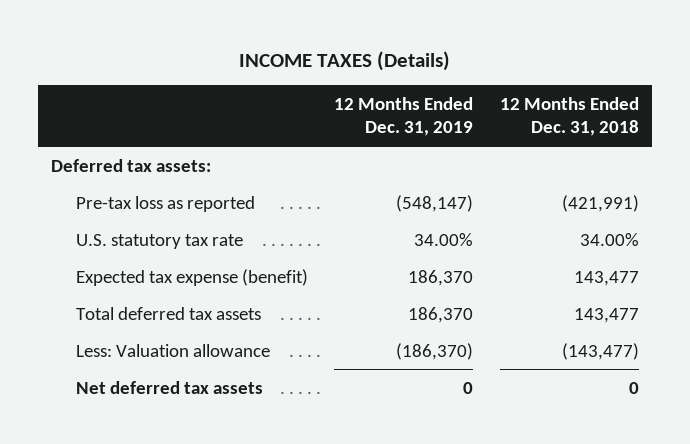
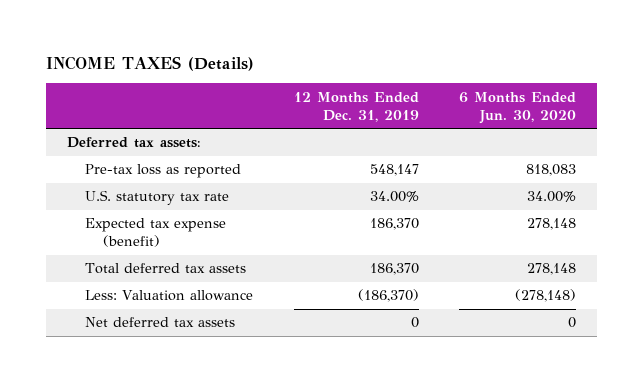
- | 12 Months Ended Dec. 31, 2019 | 12 Months Ended Dec. 31, 2018
+ | 12 Months Ended Dec. 31, 2019 | 6 Months Ended Jun. 30, 2020
- Pre-tax loss as reported | (548,147) | (421,991)
+ Pre-tax loss as reported | 548,147 | 818,083

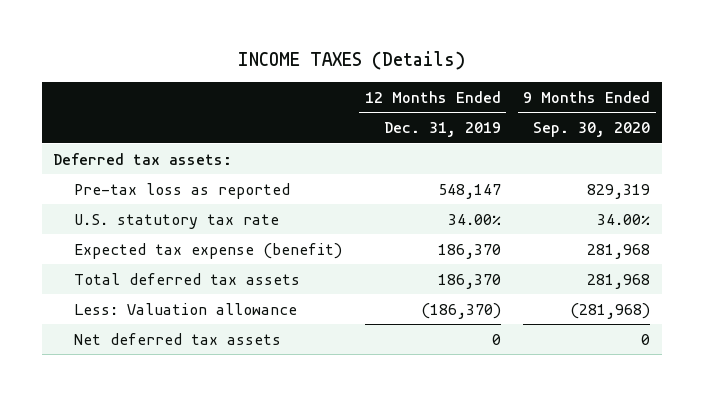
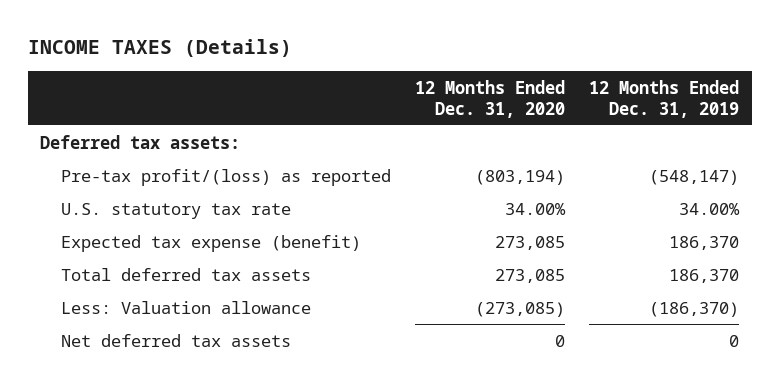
- | 12 Months Ended Dec. 31, 2019 | 9 Months Ended Sep. 30, 2020
+ | 12 Months Ended Dec. 31, 2020 | 12 Months Ended Dec. 31, 2019
- Pre-tax loss as reported | 548,147 | 829,319
+ Pre-tax profit/(loss) as reported | (803,194) | (548,147)

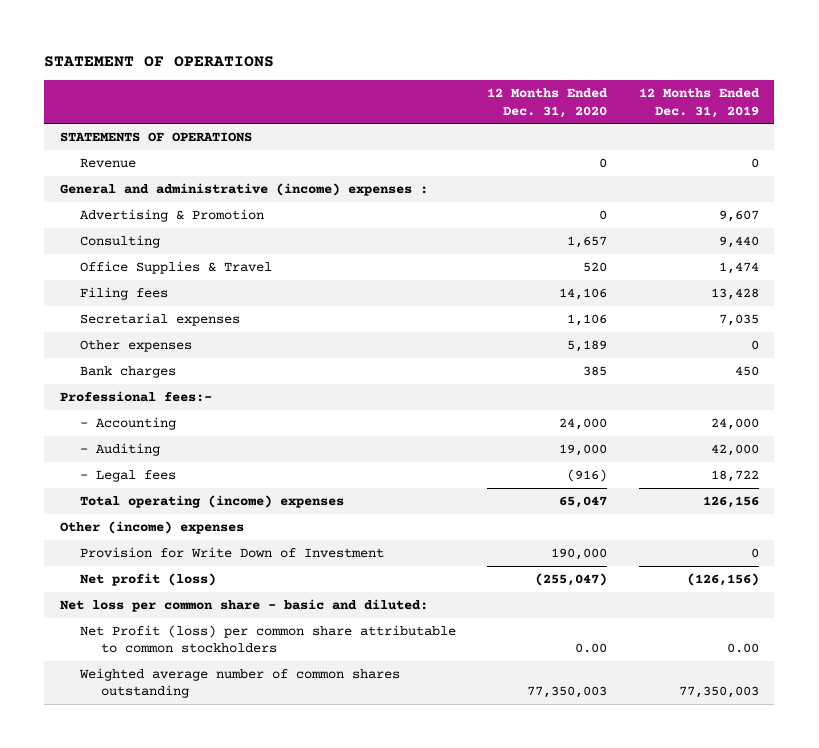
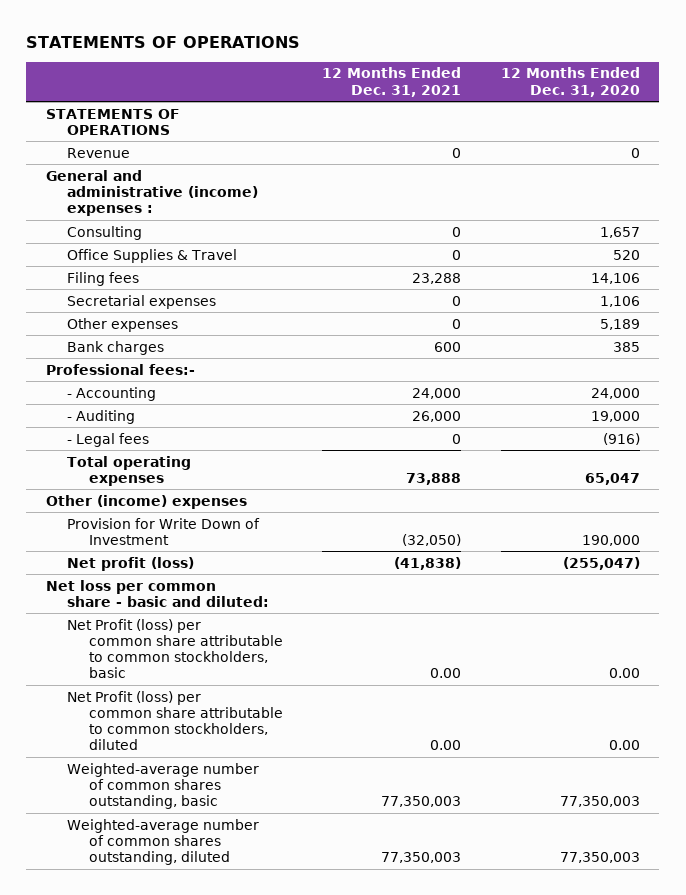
- STATEMENT OF OPERATIONS
+ STATEMENTS OF OPERATIONS
- | 12 Months Ended Dec. 31, 2020 | 12 Months Ended Dec. 31, 2019
+ | 12 Months Ended Dec. 31, 2021 | 12 Months Ended Dec. 31, 2020
- Advertising & Promotion | 0 | 9,607
- Total operating (income) expenses | 65,047 | 126,156
+ Total operating expenses | 73,888 | 65,047
- Net Profit (loss) per common share attributable to common stockholders | 0.00 | 0.00
- Weighted average number of common shares outstanding | 77,350,003 | 77,350,003
+ Net Profit (loss) per common share attributable to common stockholders, basic | 0.00 | 0.00
+ Net Profit (loss) per common share attributable to common stockholders, diluted | 0.00 | 0.00
+ Weighted-average number of common shares outstanding, basic | 77,350,003 | 77,350,003
+ Weighted-average number of common shares outstanding, diluted | 77,350,003 | 77,350,003

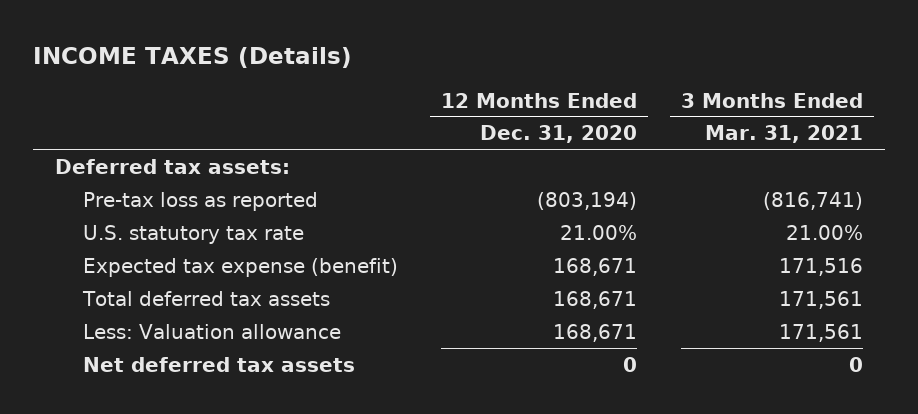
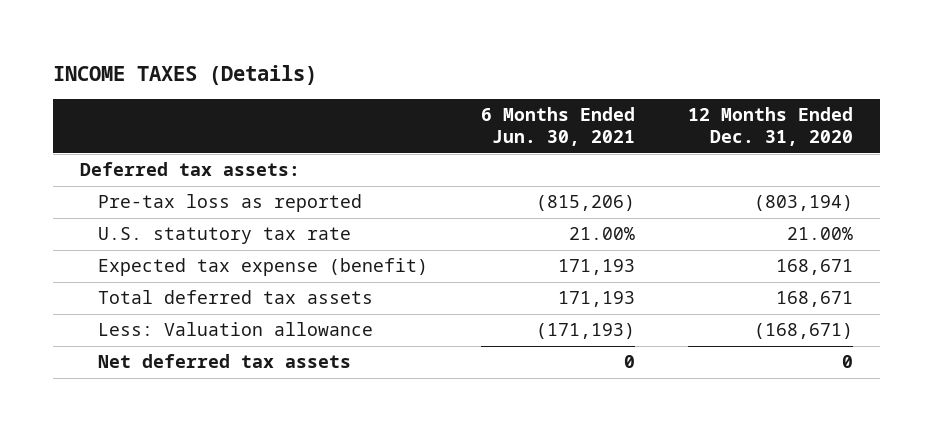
- | 12 Months Ended Dec. 31, 2020 | 3 Months Ended Mar. 31, 2021
+ | 6 Months Ended Jun. 30, 2021 | 12 Months Ended Dec. 31, 2020
- Less: Valuation allowance | 168,671 | 171,561
+ Less: Valuation allowance | (171,193) | (168,671)

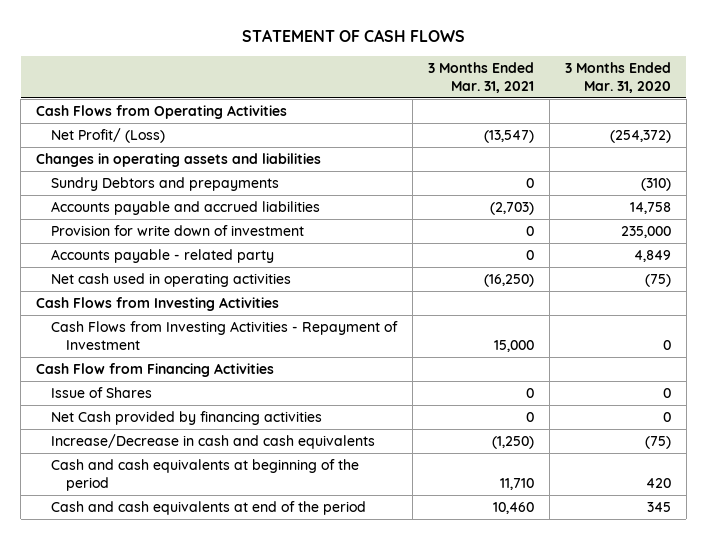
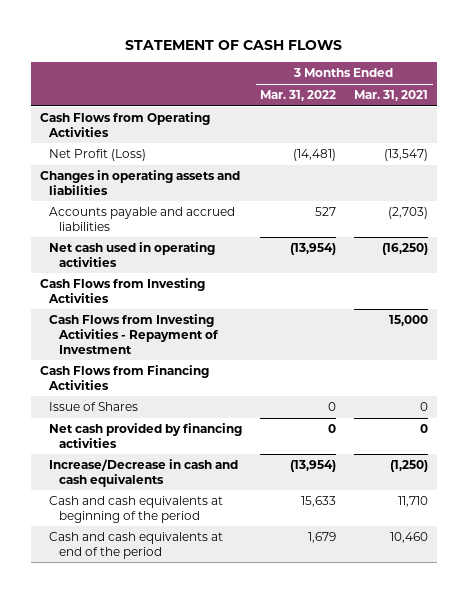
- | 3 Months Ended Mar. 31, 2021 | 3 Months Ended Mar. 31, 2020
+ | 3 Months Ended Mar. 31, 2022 | 3 Months Ended Mar. 31, 2021
- Net Profit/ (Loss) | (13,547) | (254,372)
+ Net Profit (Loss) | (14,481) | (13,547)
- Sundry Debtors and prepayments | 0 | (310)
- Provision for write down of investment | 0 | 235,000
- Accounts payable - related party | 0 | 4,849
- Cash Flow from Financing Activities
+ Cash Flows from Financing Activities
- Net Cash provided by financing activities | 0 | 0
+ Net cash provided by financing activities | 0 | 0

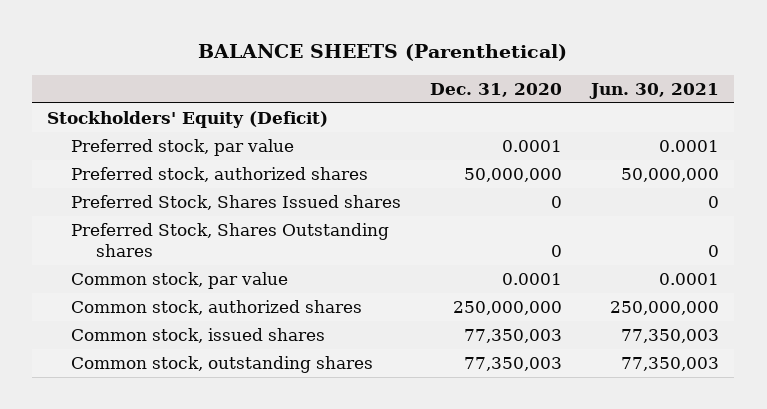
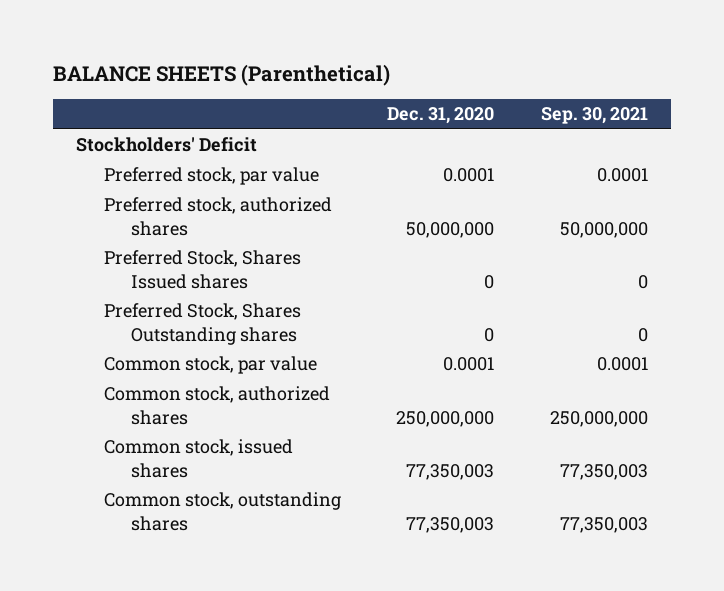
- | Dec. 31, 2020 | Jun. 30, 2021
+ | Dec. 31, 2020 | Sep. 30, 2021
- Stockholders' Equity (Deficit)
+ Stockholders' Deficit

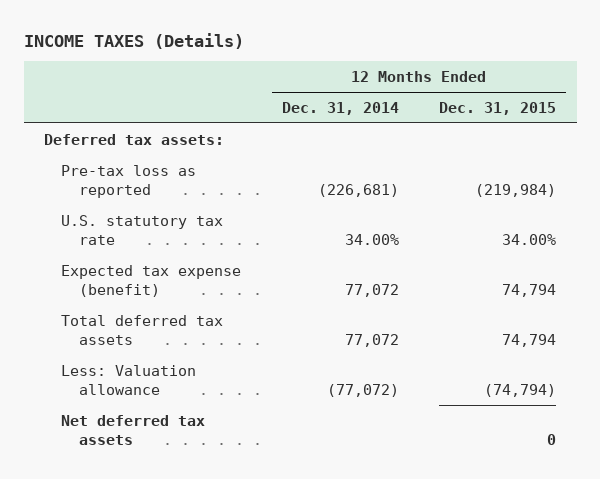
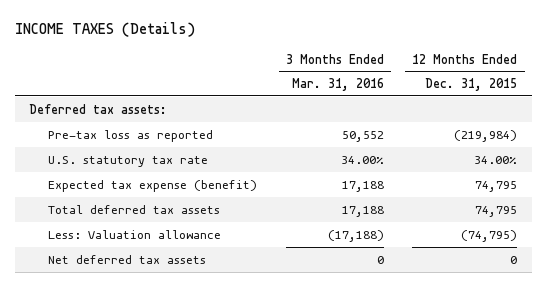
- | 12 Months Ended Dec. 31, 2014 | 12 Months Ended Dec. 31, 2015
+ | 3 Months Ended Mar. 31, 2016 | 12 Months Ended Dec. 31, 2015
- Expected tax expense (benefit) | 77,072 | 74,794
- Total deferred tax assets | 77,072 | 74,794
- Less: Valuation allowance | (77,072) | (74,794)
+ Expected tax expense (benefit) | 17,188 | 74,795
+ Total deferred tax assets | 17,188 | 74,795
+ Less: Valuation allowance | (17,188) | (74,795)

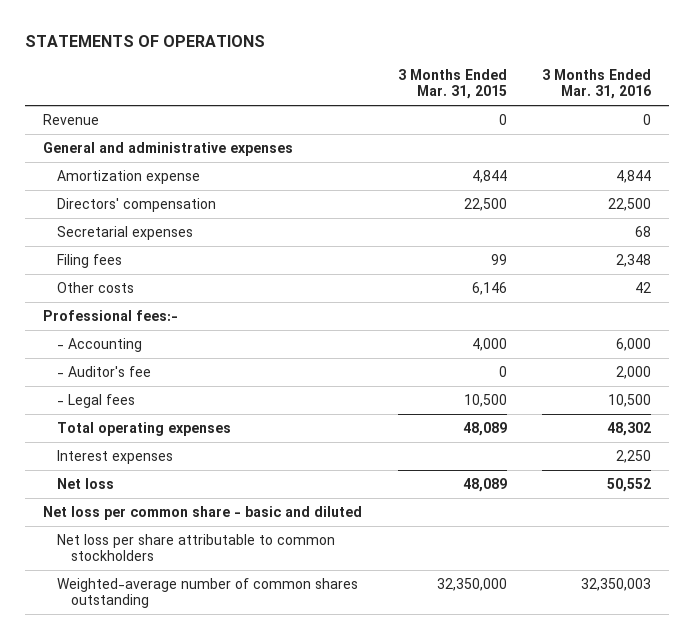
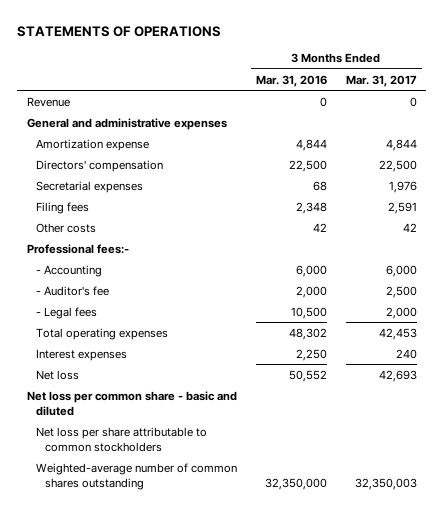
- | 3 Months Ended Mar. 31, 2015 | 3 Months Ended Mar. 31, 2016
+ | 3 Months Ended Mar. 31, 2016 | 3 Months Ended Mar. 31, 2017
- Weighted-average number of common shares outstanding | 32,350,000 | 32,350,003
+ Weighted-average number of common shares outstanding | 32,350,000 | 32,350,003

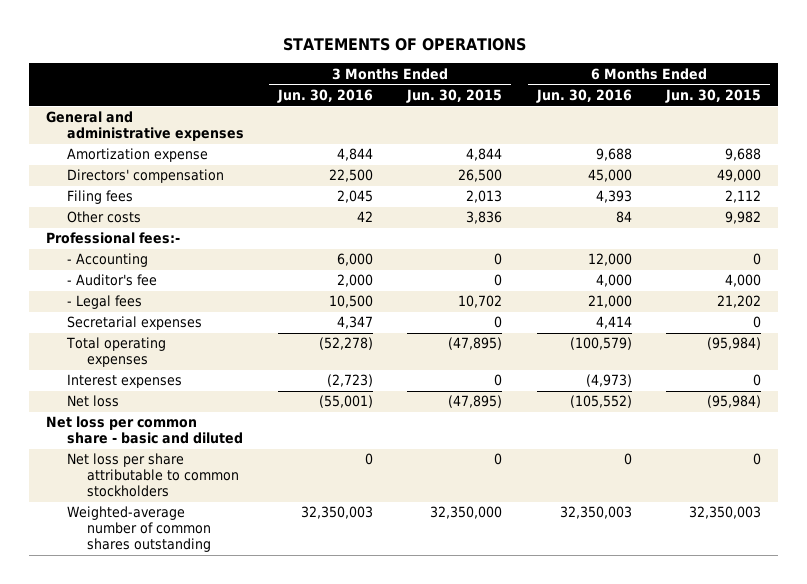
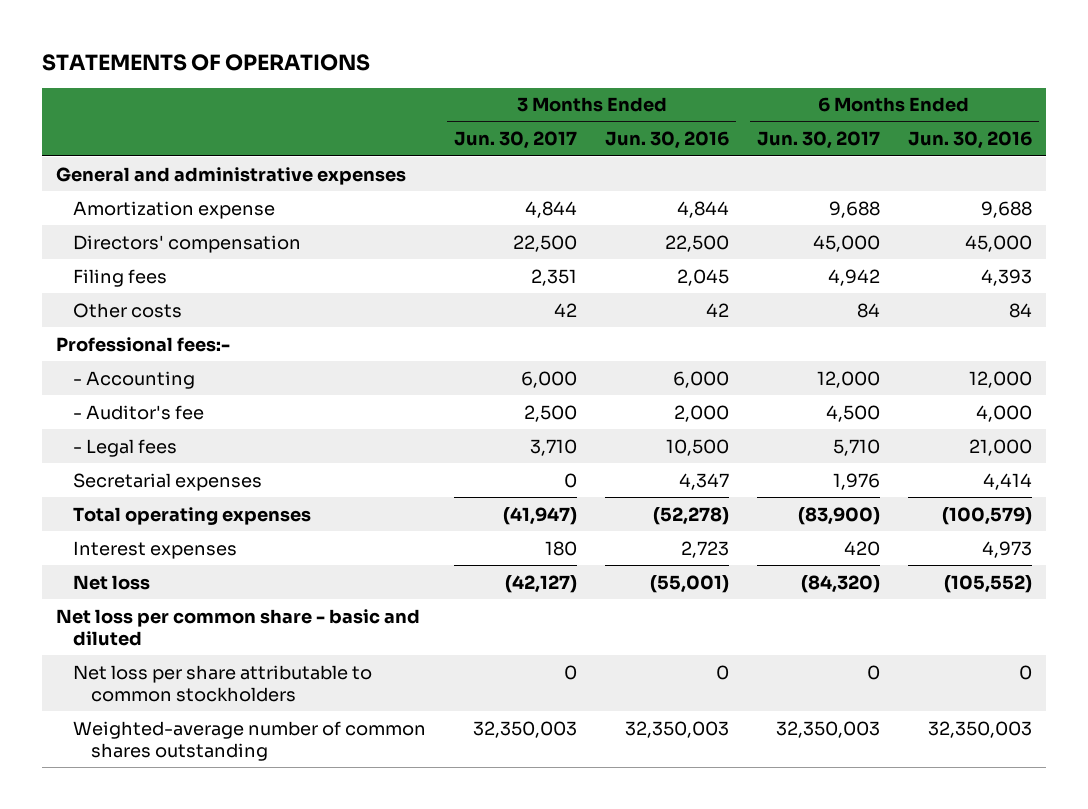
- | 3 Months Ended Jun. 30, 2016 | 3 Months Ended Jun. 30, 2015 | 6 Months Ended Jun. 30, 2016 | 6 Months Ended Jun. 30, 2015
+ | 3 Months Ended Jun. 30, 2017 | 3 Months Ended Jun. 30, 2016 | 6 Months Ended Jun. 30, 2017 | 6 Months Ended Jun. 30, 2016
- Interest expenses | (2,723) | 0 | (4,973) | 0
+ Interest expenses | 180 | 2,723 | 420 | 4,973

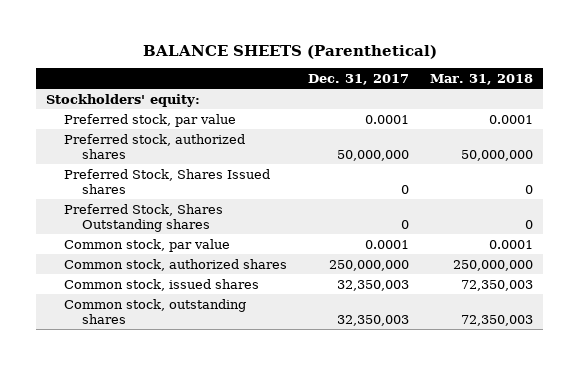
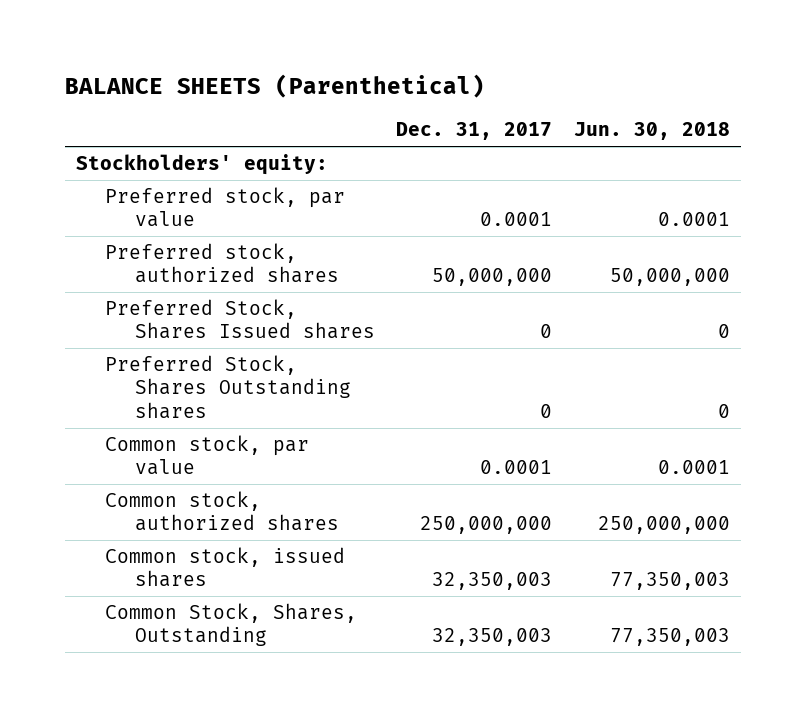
- | Dec. 31, 2017 | Mar. 31, 2018
+ | Dec. 31, 2017 | Jun. 30, 2018
- Common stock, outstanding shares | 32,350,003 | 72,350,003
+ Common Stock, Shares, Outstanding | 32,350,003 | 77,350,003

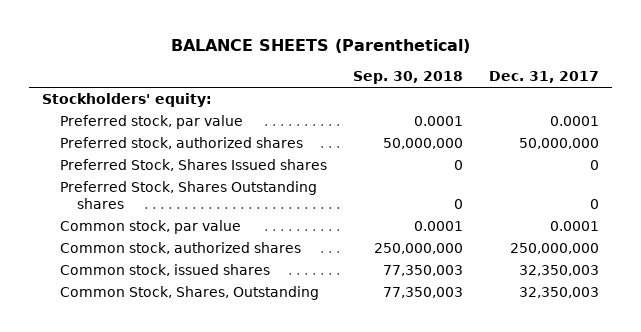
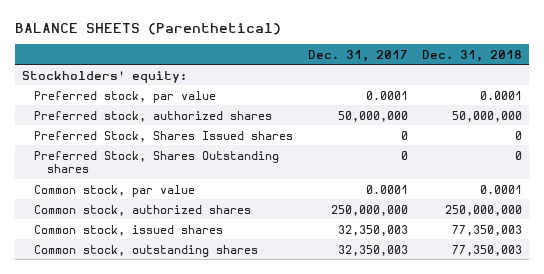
- | Sep. 30, 2018 | Dec. 31, 2017
+ | Dec. 31, 2017 | Dec. 31, 2018
- Common Stock, Shares, Outstanding | 77,350,003 | 32,350,003
+ Common stock, outstanding shares | 32,350,003 | 77,350,003

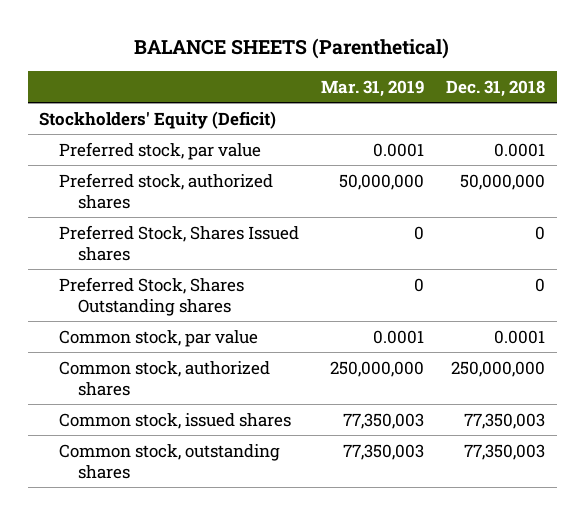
- | Dec. 31, 2017 | Dec. 31, 2018
+ | Mar. 31, 2019 | Dec. 31, 2018
- Stockholders' equity:
+ Stockholders' Equity (Deficit)

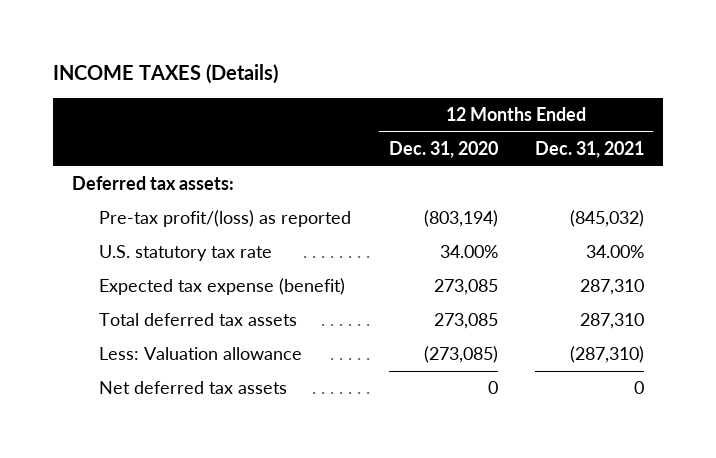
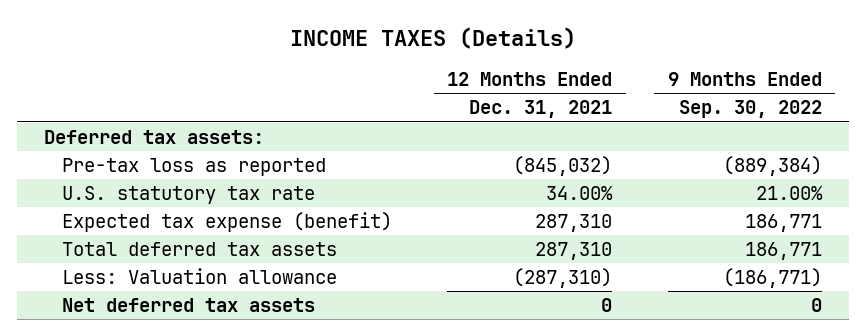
- | 12 Months Ended Dec. 31, 2020 | 12 Months Ended Dec. 31, 2021
+ | 12 Months Ended Dec. 31, 2021 | 9 Months Ended Sep. 30, 2022
- Pre-tax profit/(loss) as reported | (803,194) | (845,032)
+ Pre-tax loss as reported | (845,032) | (889,384)

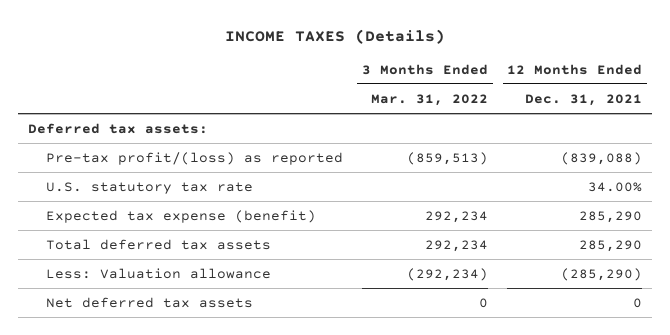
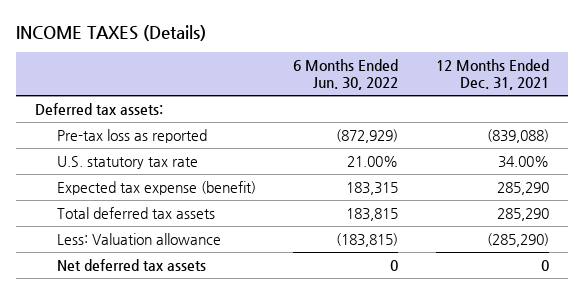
- | 3 Months Ended Mar. 31, 2022 | 12 Months Ended Dec. 31, 2021
+ | 6 Months Ended Jun. 30, 2022 | 12 Months Ended Dec. 31, 2021
- Pre-tax profit/(loss) as reported | (859,513) | (839,088)
+ Pre-tax loss as reported | (872,929) | (839,088)

